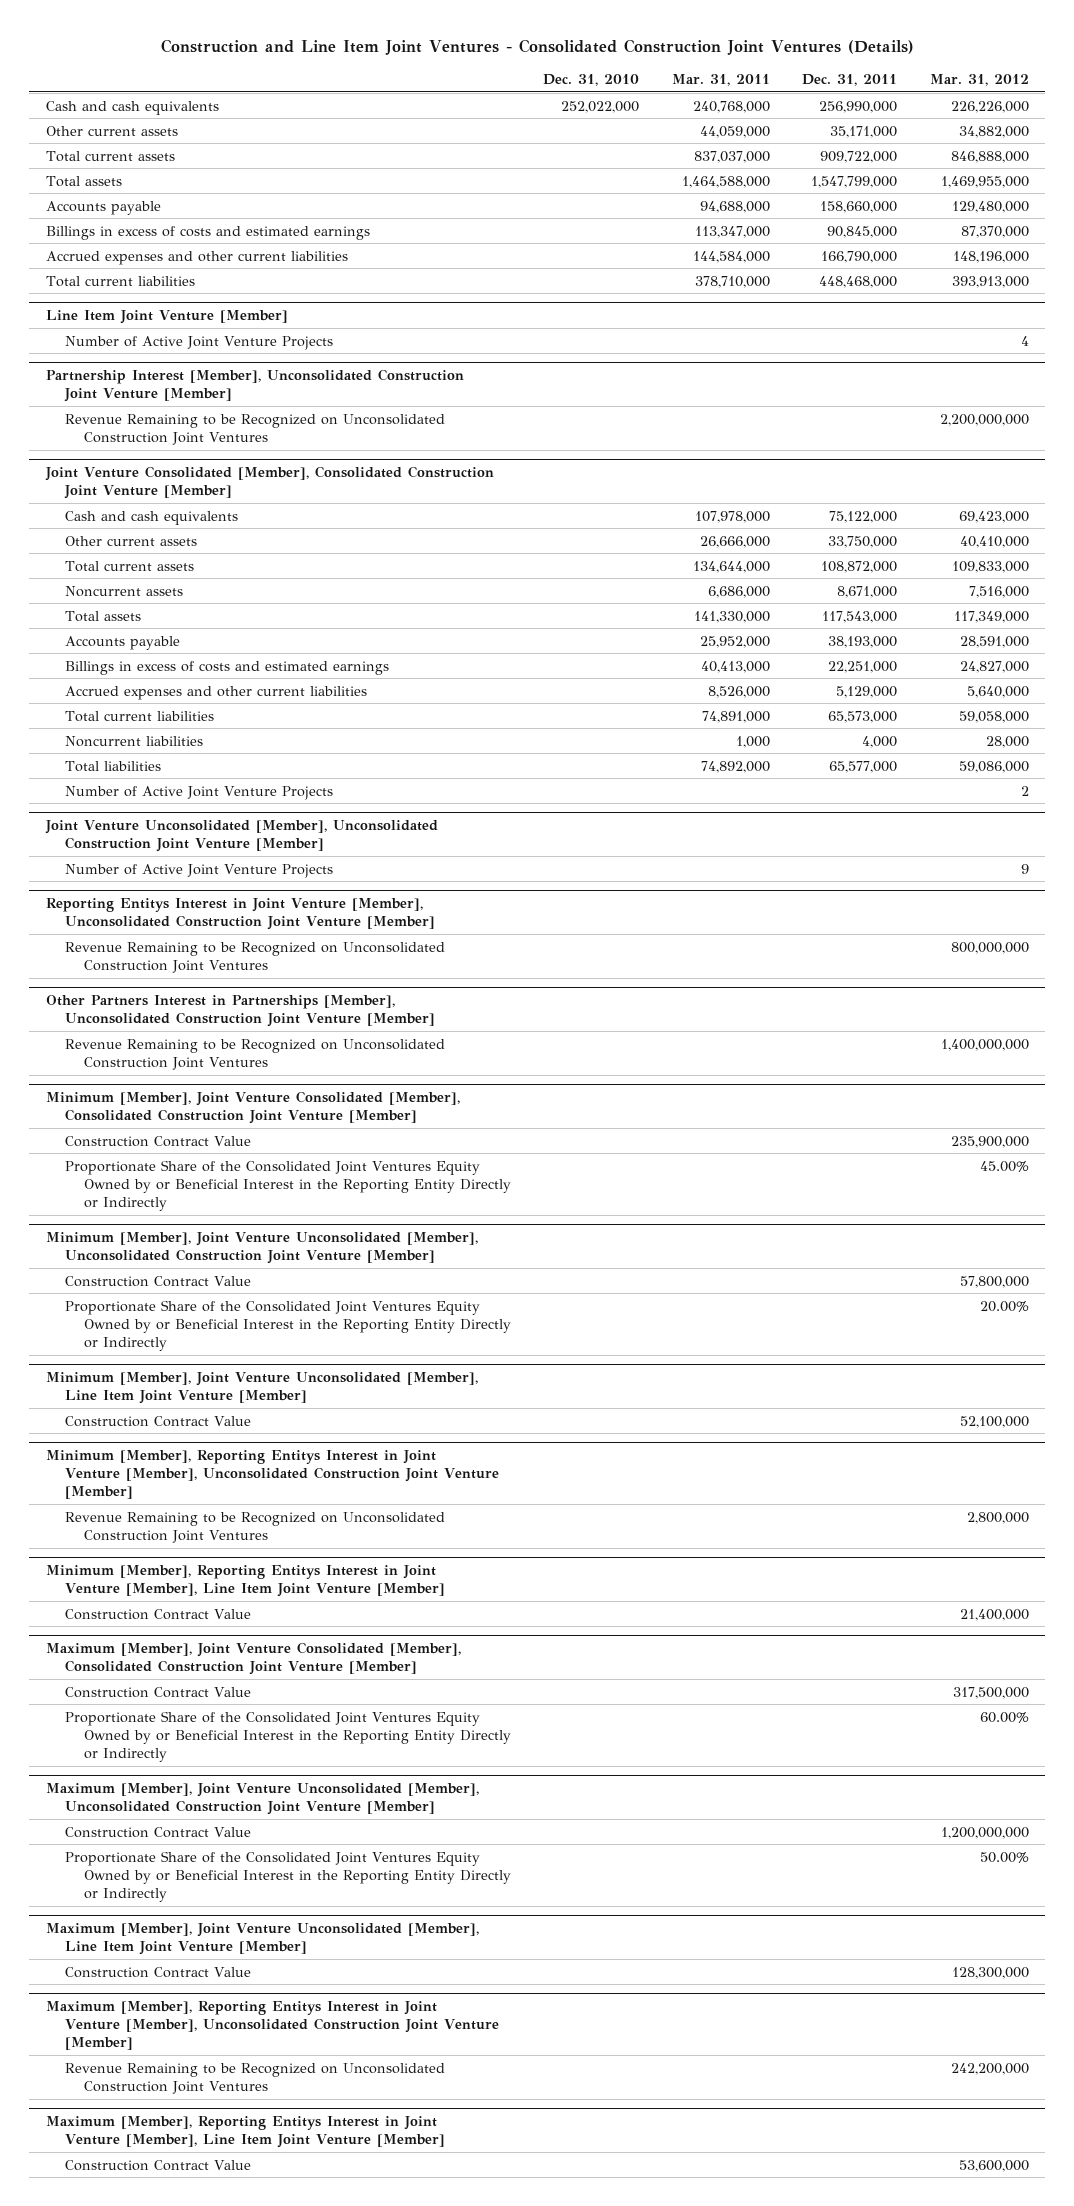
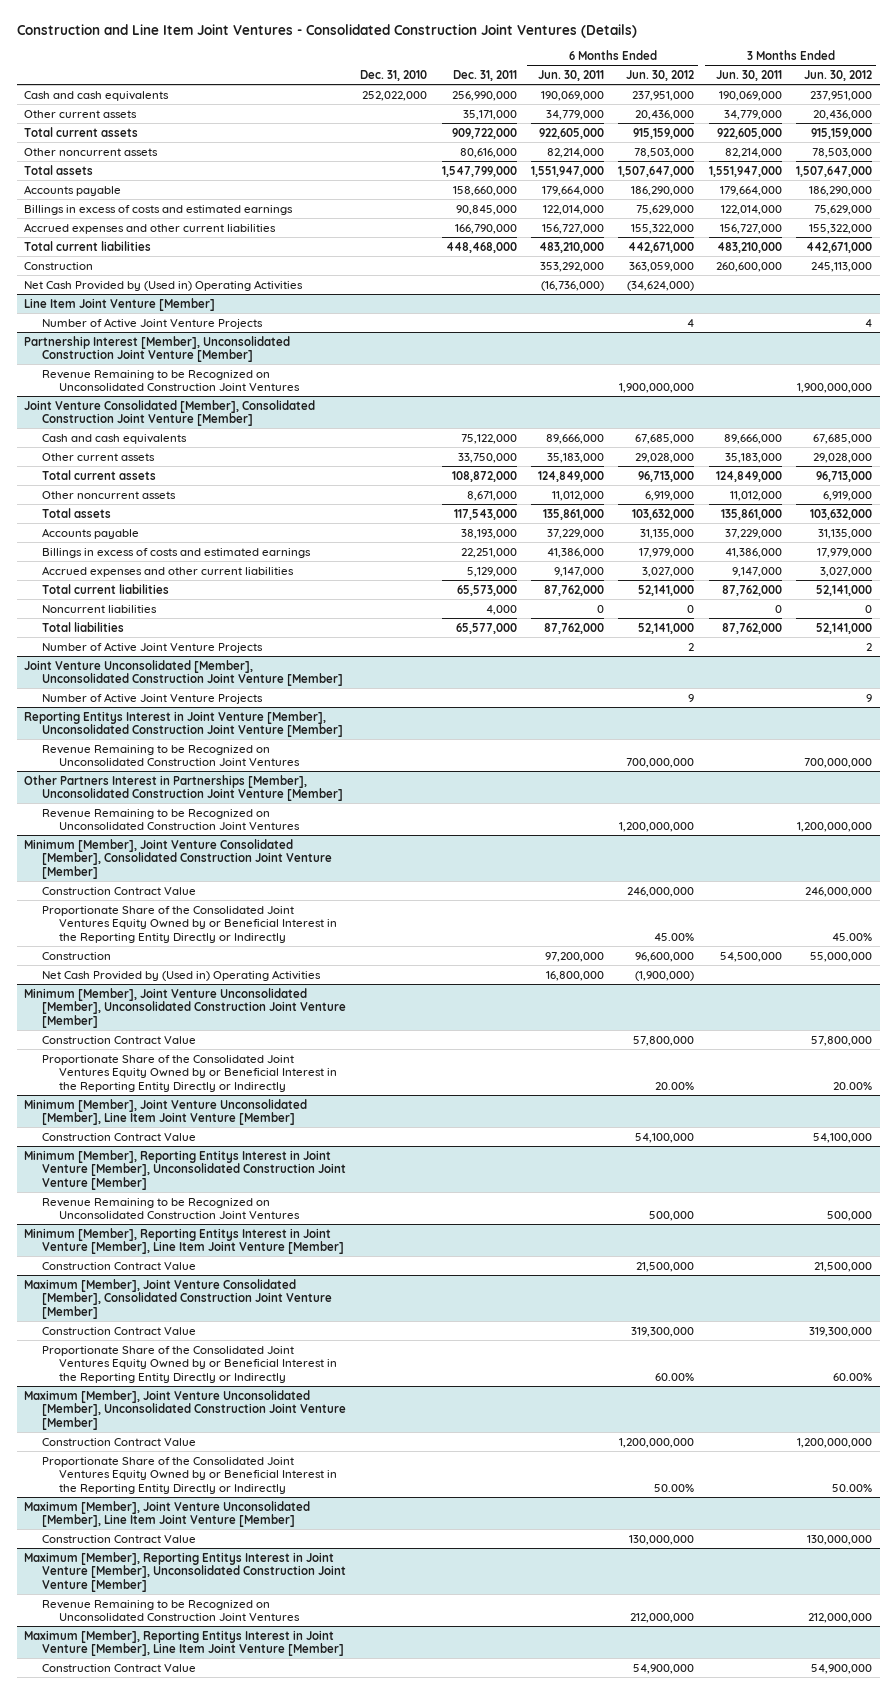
- | Dec. 31, 2010 | Mar. 31, 2011 | Dec. 31, 2011 | Mar. 31, 2012
+ | Dec. 31, 2010 | Dec. 31, 2011 | 6 Months Ended Jun. 30, 2011 | 6 Months Ended Jun. 30, 2012 | 3 Months Ended Jun. 30, 2011 | 3 Months Ended Jun. 30, 2012
+ Other noncurrent assets | | 80,616,000 | 82,214,000 | 78,503,000 | 82,214,000 | 78,503,000
+ Construction | | | 353,292,000 | 363,059,000 | 260,600,000 | 245,113,000
+ Net Cash Provided by (Used in) Operating Activities | | | (16,736,000) | (34,624,000) | |
@ Joint Venture Consolidated [Member], Consolidated Construction Joint Venture [Member]
- Noncurrent assets | | 6,686,000 | 8,671,000 | 7,516,000
+ Other noncurrent assets | | 8,671,000 | 11,012,000 | 6,919,000 | 11,012,000 | 6,919,000
@ Minimum [Member], Joint Venture Consolidated [Member], Consolidated Construction Joint Venture [Member]
+ Construction | | | 97,200,000 | 96,600,000 | 54,500,000 | 55,000,000
+ Net Cash Provided by (Used in) Operating Activities | | | 16,800,000 | (1,900,000) | |

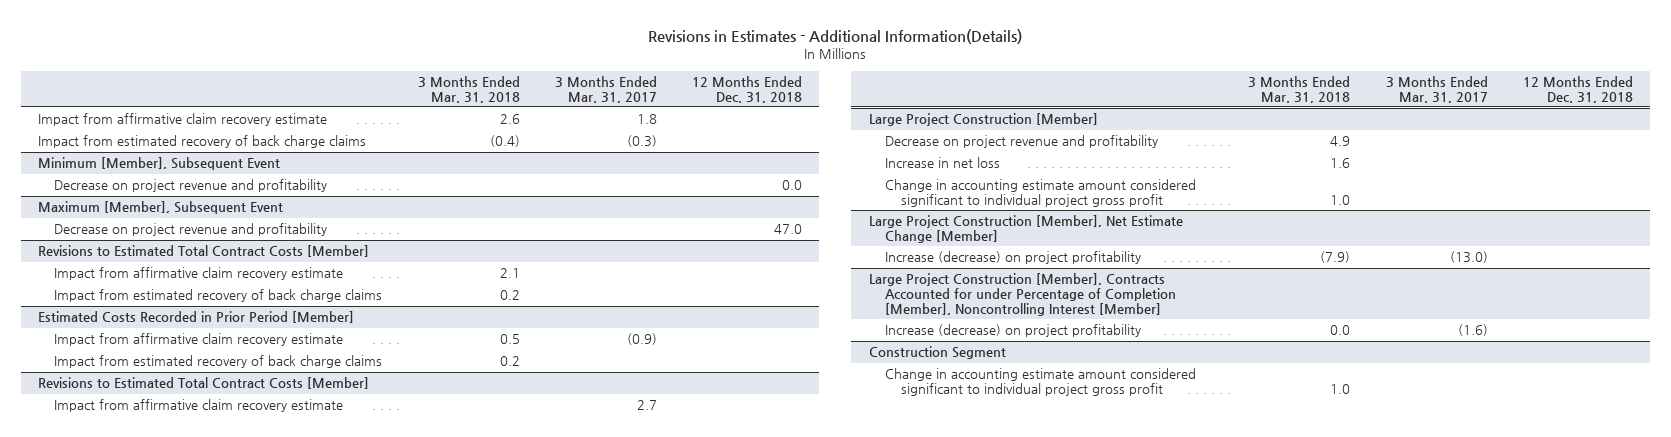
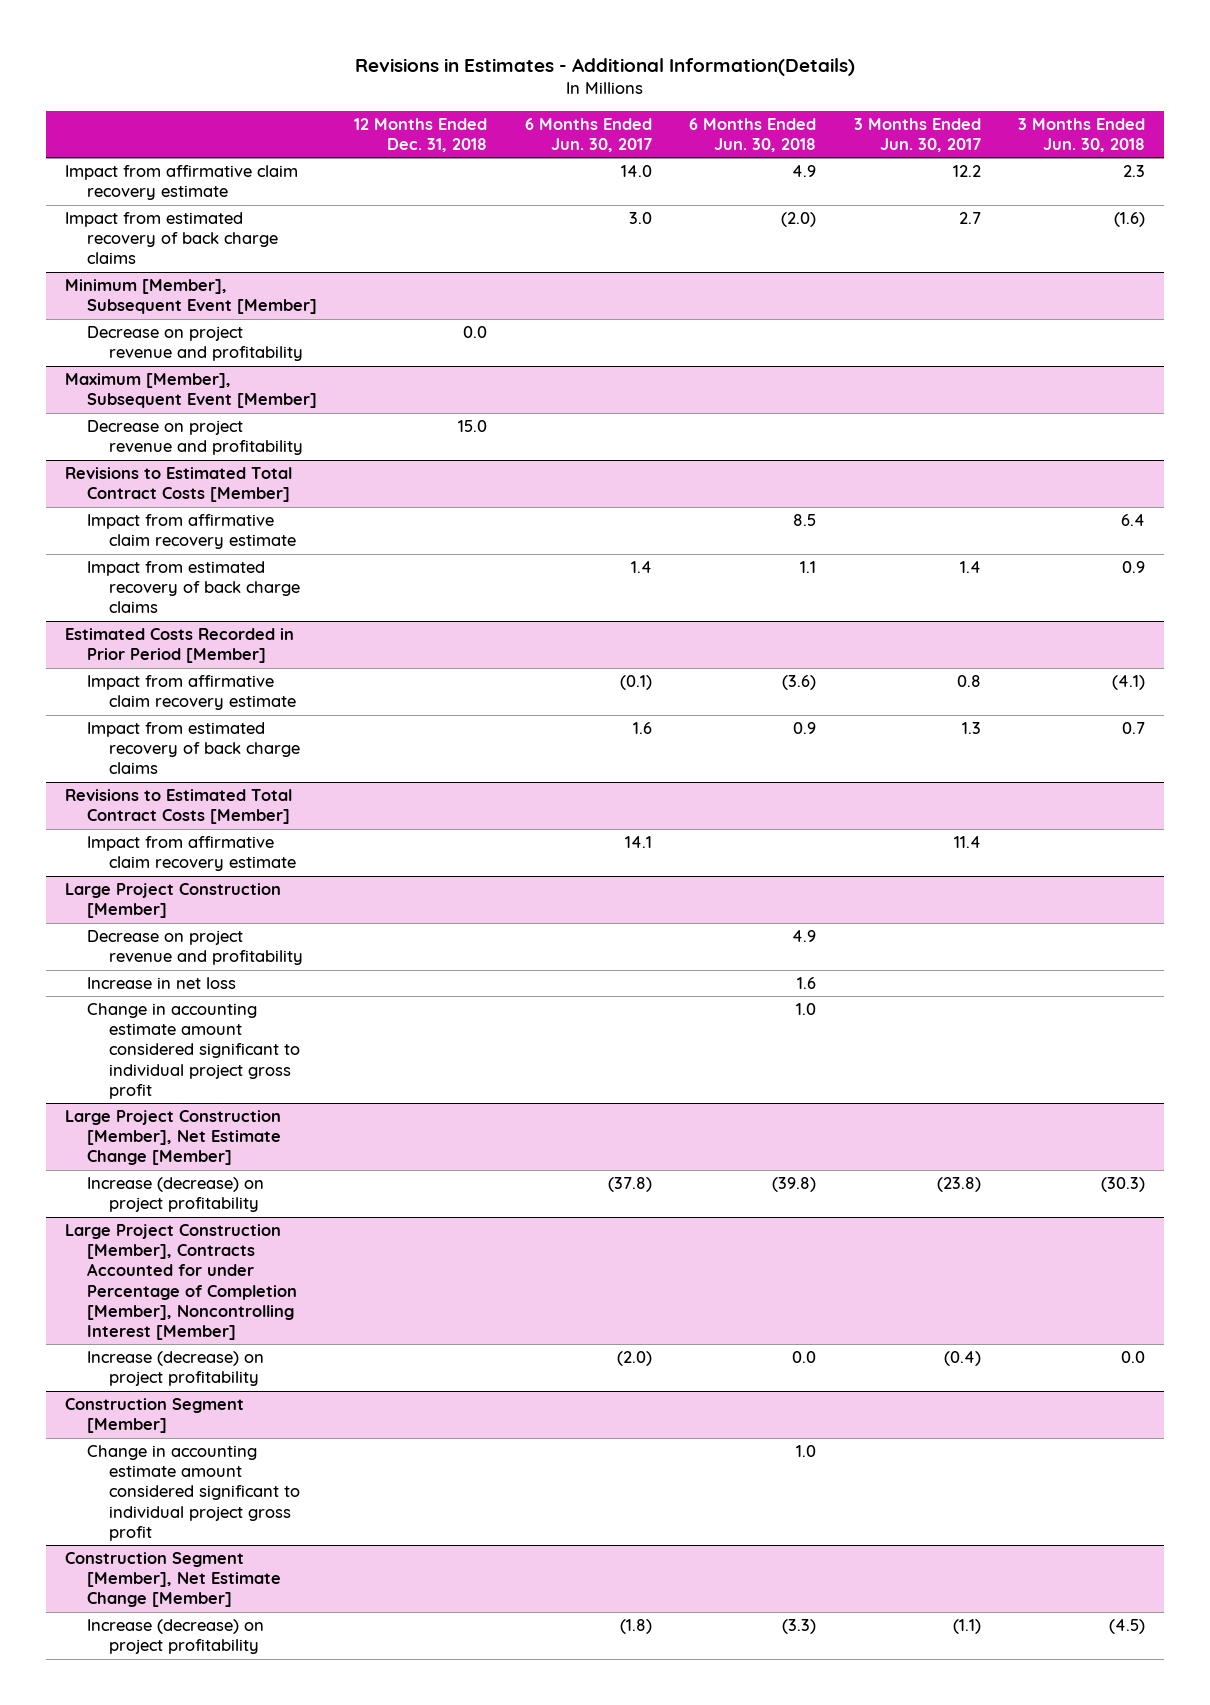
- | 3 Months Ended Mar. 31, 2018 | 3 Months Ended Mar. 31, 2017 | 12 Months Ended Dec. 31, 2018
+ | 12 Months Ended Dec. 31, 2018 | 6 Months Ended Jun. 30, 2017 | 6 Months Ended Jun. 30, 2018 | 3 Months Ended Jun. 30, 2017 | 3 Months Ended Jun. 30, 2018
- Minimum [Member], Subsequent Event
+ Minimum [Member], Subsequent Event [Member]
- Maximum [Member], Subsequent Event
- Decrease on project revenue and profitability | | | 47.0
+ Maximum [Member], Subsequent Event [Member]
+ Decrease on project revenue and profitability | 15.0 | | | |
- Construction Segment
+ Construction Segment [Member]
+ Construction Segment [Member], Net Estimate Change [Member]
+ Increase (decrease) on project profitability | | (1.8) | (3.3) | (1.1) | (4.5)

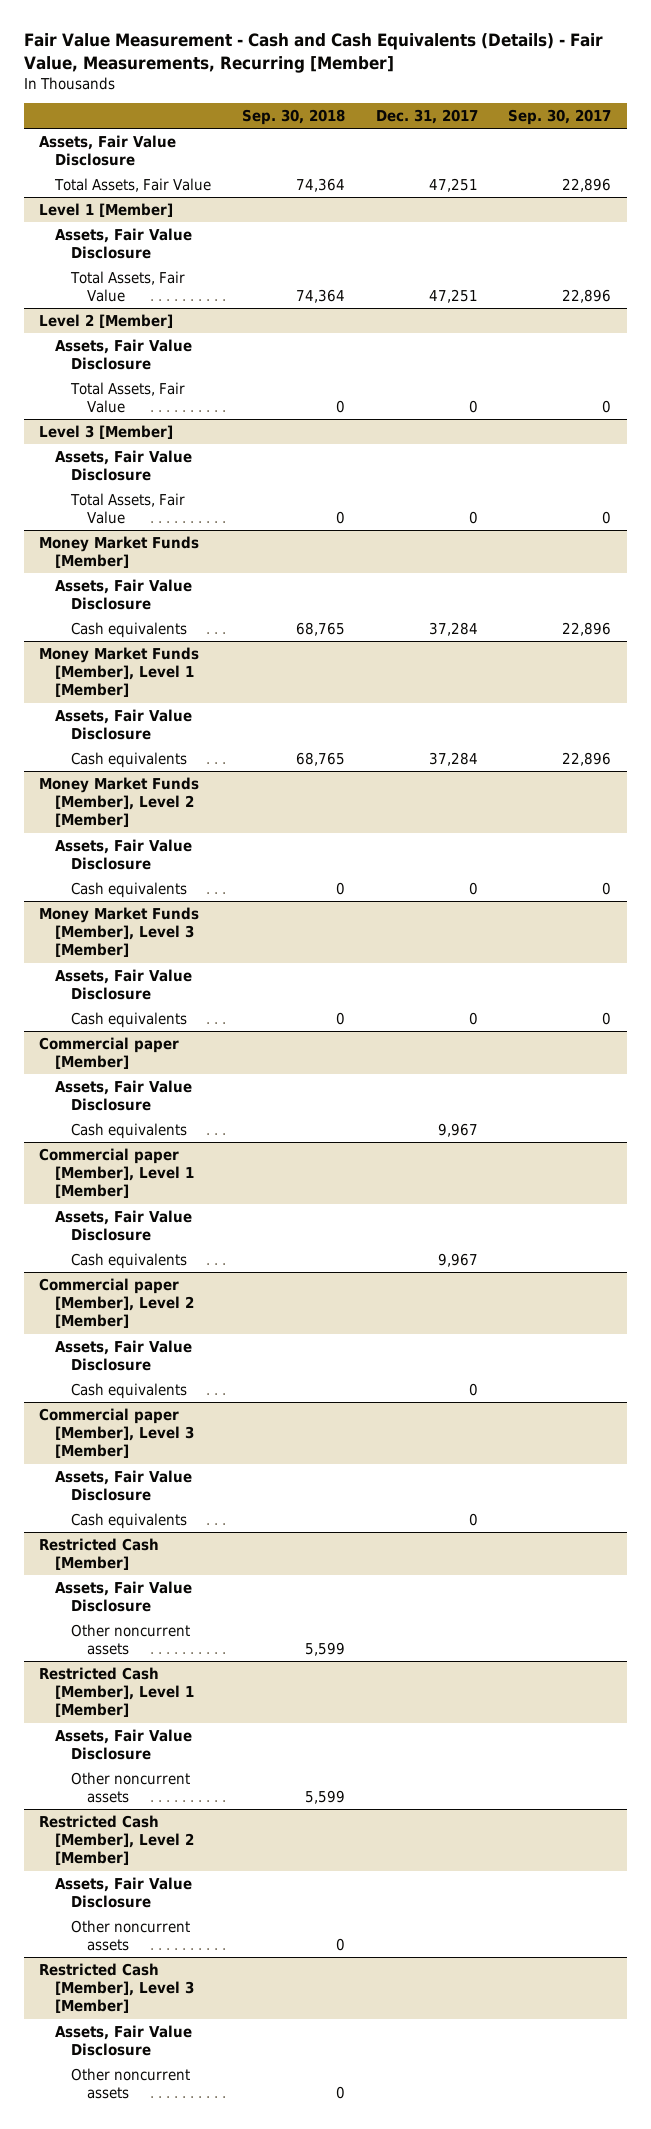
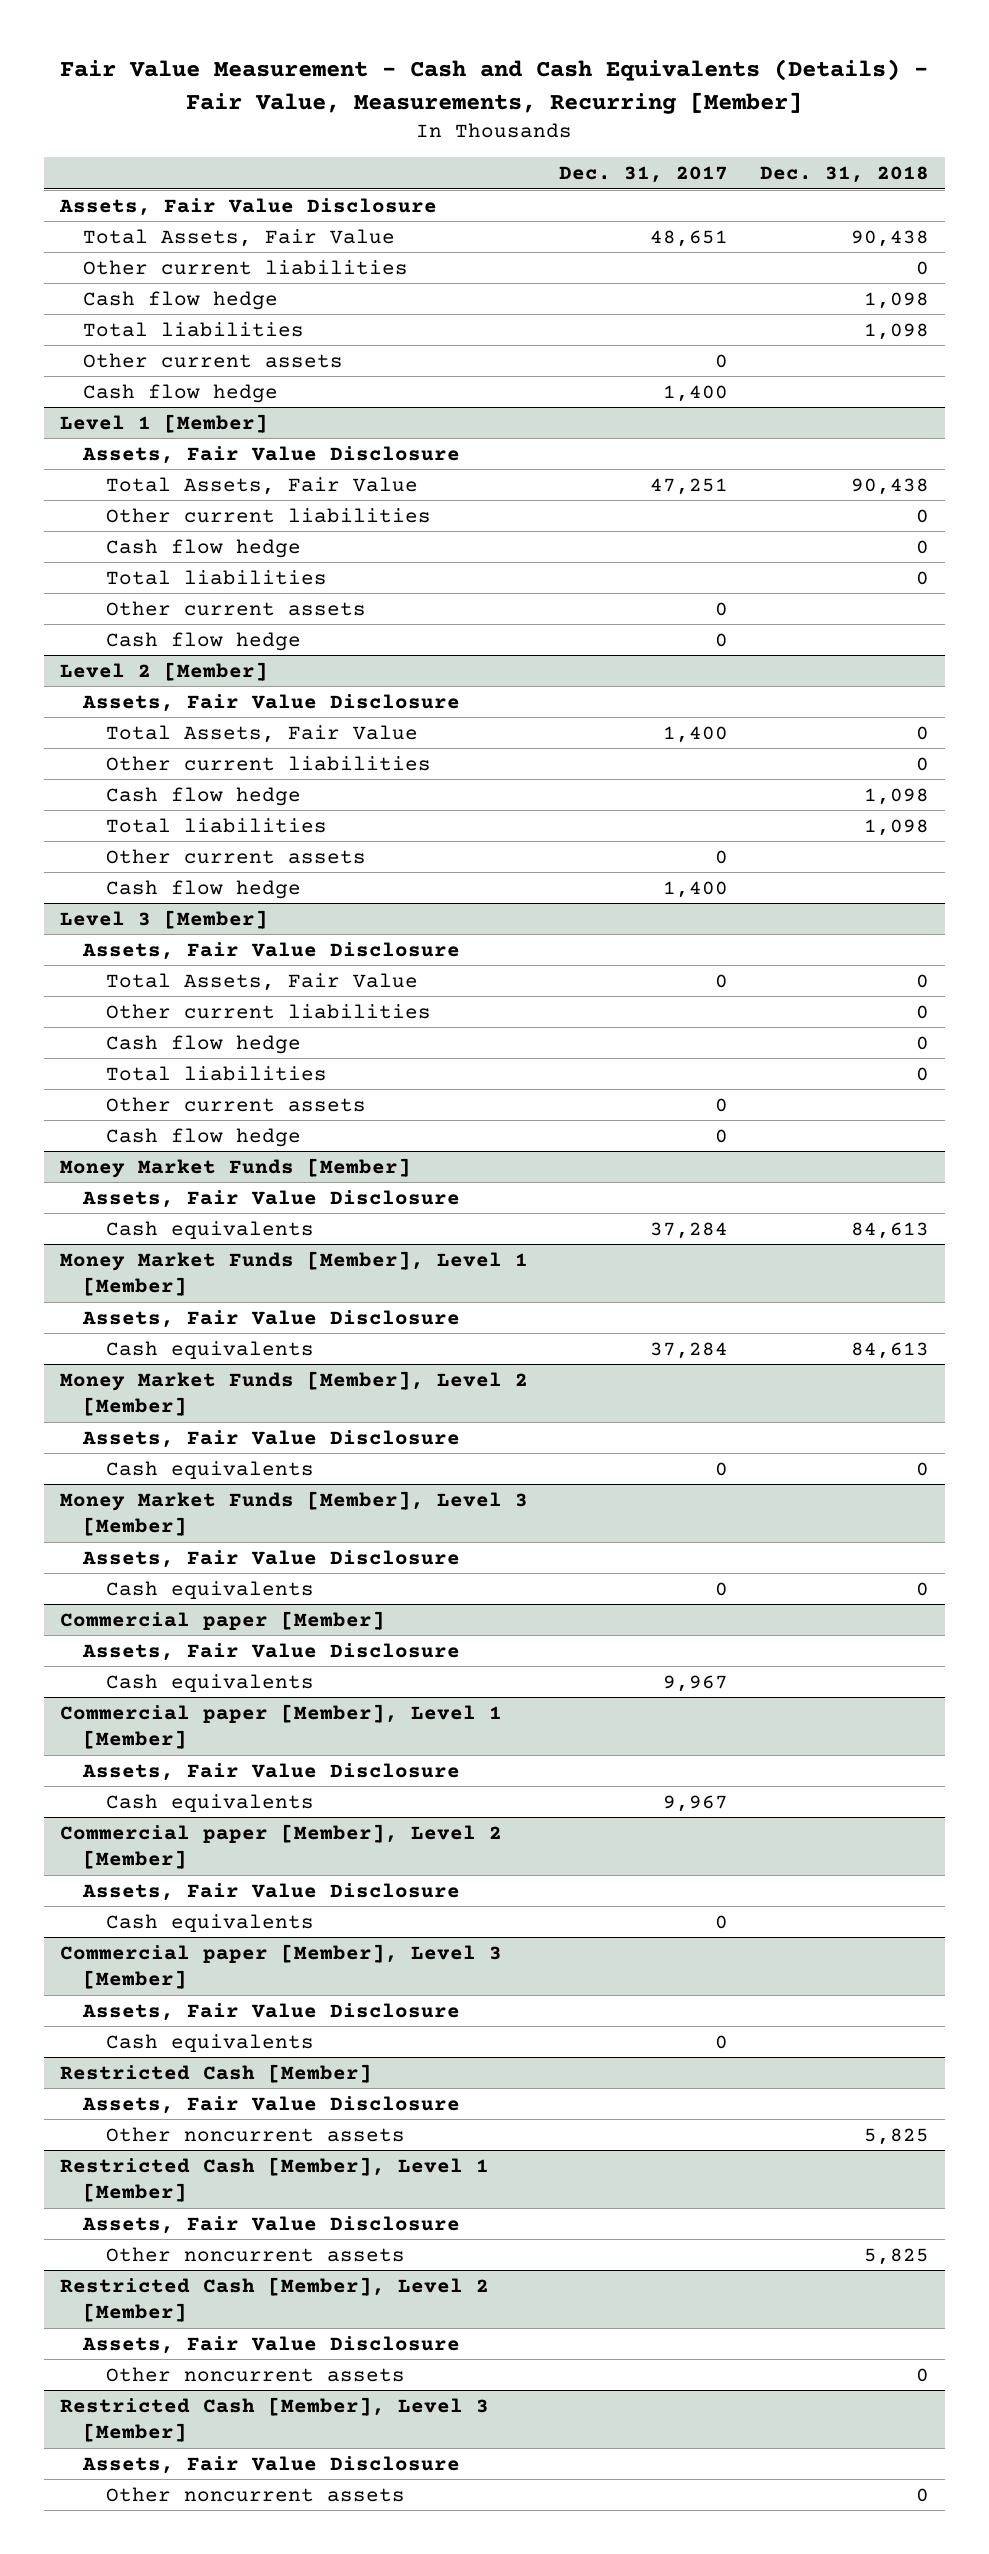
- | Sep. 30, 2018 | Dec. 31, 2017 | Sep. 30, 2017
+ | Dec. 31, 2017 | Dec. 31, 2018
- Total Assets, Fair Value | 74,364 | 47,251 | 22,896
+ Total Assets, Fair Value | 48,651 | 90,438
+ Other current liabilities | | 0
+ Cash flow hedge | | 1,098
+ Total liabilities | | 1,098
+ Other current assets | 0 |
+ Cash flow hedge | 1,400 |
@ Level 1 [Member]
+ Other current liabilities | | 0
+ Cash flow hedge | | 0
+ Total liabilities | | 0
+ Other current assets | 0 |
+ Cash flow hedge | 0 |
@ Level 2 [Member]
- Total Assets, Fair Value | 0 | 0 | 0
+ Total Assets, Fair Value | 1,400 | 0
+ Other current liabilities | | 0
+ Cash flow hedge | | 1,098
+ Total liabilities | | 1,098
+ Other current assets | 0 |
+ Cash flow hedge | 1,400 |
@ Level 3 [Member]
+ Other current liabilities | | 0
+ Cash flow hedge | | 0
+ Total liabilities | | 0
+ Other current assets | 0 |
+ Cash flow hedge | 0 |

